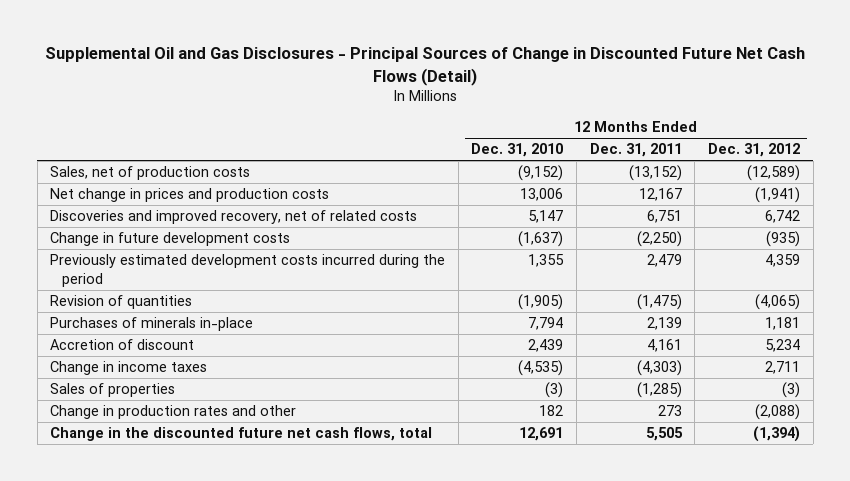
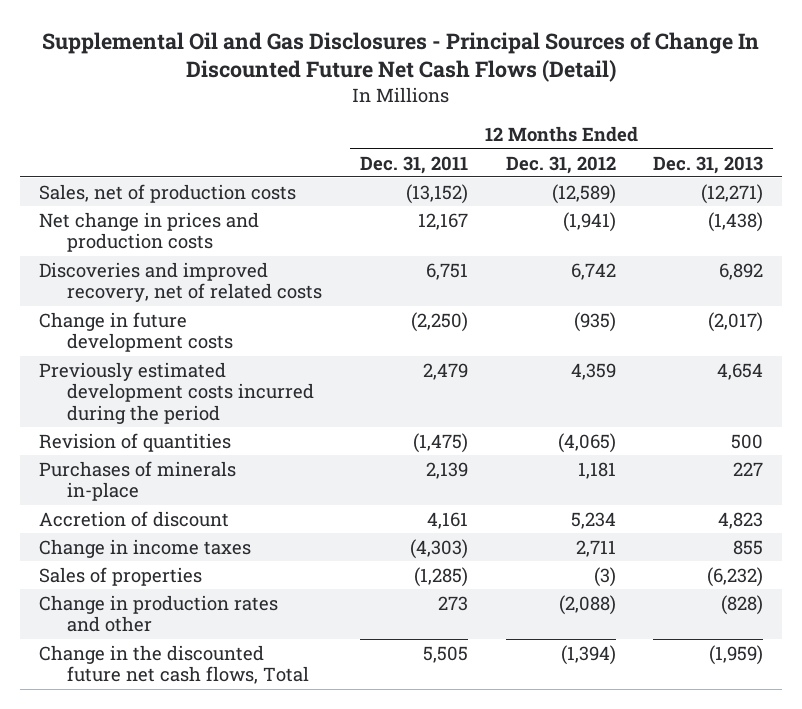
- Supplemental Oil and Gas Disclosures - Principal Sources of Change in Discounted Future Net Cash Flows (Detail)
+ Supplemental Oil and Gas Disclosures - Principal Sources of Change In Discounted Future Net Cash Flows (Detail)
- | 12 Months Ended Dec. 31, 2010 | 12 Months Ended Dec. 31, 2011 | 12 Months Ended Dec. 31, 2012
+ | 12 Months Ended Dec. 31, 2011 | 12 Months Ended Dec. 31, 2012 | 12 Months Ended Dec. 31, 2013
- Change in the discounted future net cash flows, total | 12,691 | 5,505 | (1,394)
+ Change in the discounted future net cash flows, Total | 5,505 | (1,394) | (1,959)

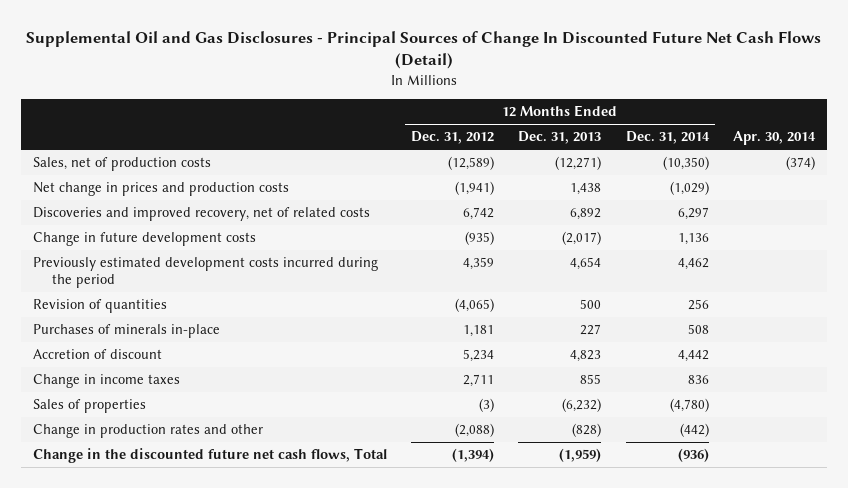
- | 12 Months Ended Dec. 31, 2011 | 12 Months Ended Dec. 31, 2012 | 12 Months Ended Dec. 31, 2013
+ | 12 Months Ended Dec. 31, 2012 | 12 Months Ended Dec. 31, 2013 | 12 Months Ended Dec. 31, 2014 | Apr. 30, 2014
- Net change in prices and production costs | 12,167 | (1,941) | (1,438)
+ Net change in prices and production costs | (1,941) | 1,438 | (1,029) |

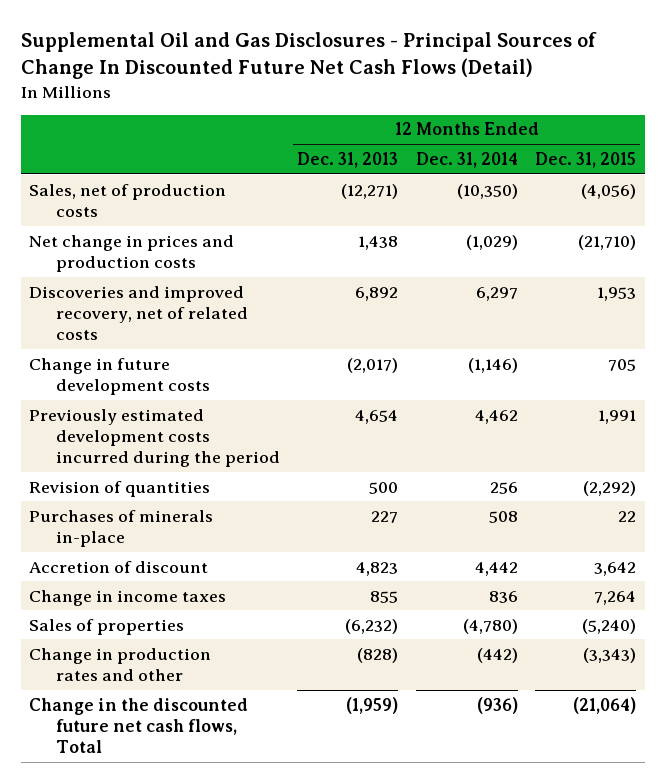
- | 12 Months Ended Dec. 31, 2012 | 12 Months Ended Dec. 31, 2013 | 12 Months Ended Dec. 31, 2014 | Apr. 30, 2014
+ | 12 Months Ended Dec. 31, 2013 | 12 Months Ended Dec. 31, 2014 | 12 Months Ended Dec. 31, 2015
- Change in future development costs | (935) | (2,017) | 1,136 |
+ Change in future development costs | (2,017) | (1,146) | 705

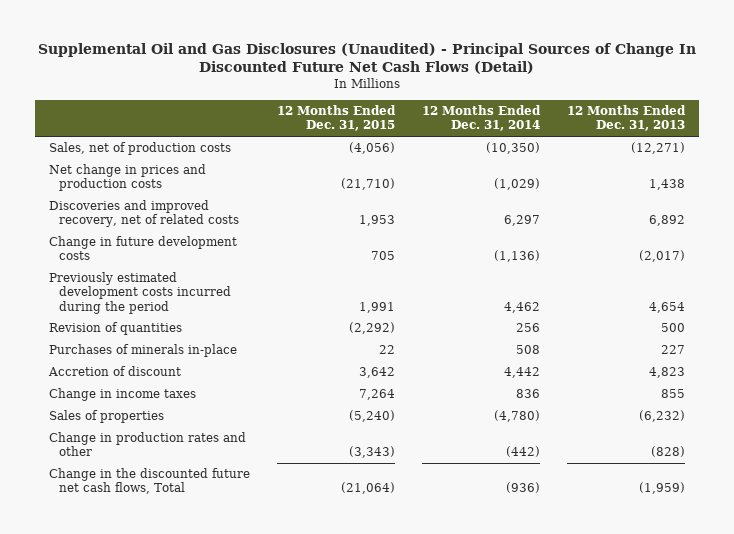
- Supplemental Oil and Gas Disclosures - Principal Sources of Change In Discounted Future Net Cash Flows (Detail)
+ Supplemental Oil and Gas Disclosures (Unaudited) - Principal Sources of Change In Discounted Future Net Cash Flows (Detail)
- | 12 Months Ended Dec. 31, 2013 | 12 Months Ended Dec. 31, 2014 | 12 Months Ended Dec. 31, 2015
+ | 12 Months Ended Dec. 31, 2015 | 12 Months Ended Dec. 31, 2014 | 12 Months Ended Dec. 31, 2013
- Change in future development costs | (2,017) | (1,146) | 705
+ Change in future development costs | 705 | (1,136) | (2,017)

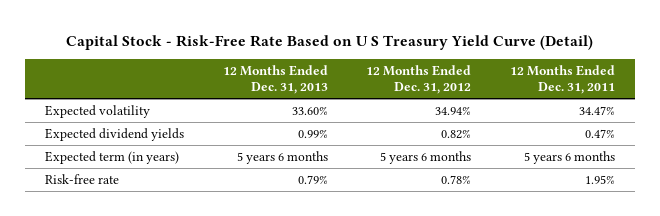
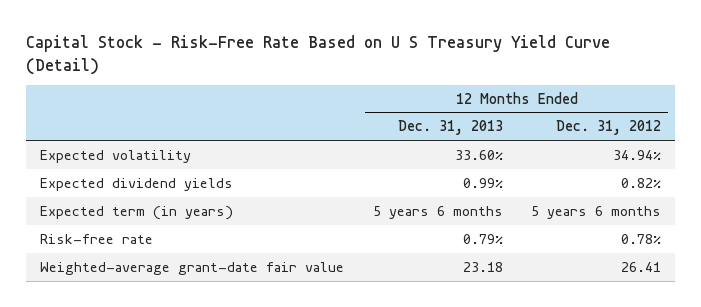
- | 12 Months Ended Dec. 31, 2013 | 12 Months Ended Dec. 31, 2012 | 12 Months Ended Dec. 31, 2011
+ | 12 Months Ended Dec. 31, 2013 | 12 Months Ended Dec. 31, 2012
+ Weighted-average grant-date fair value | 23.18 | 26.41

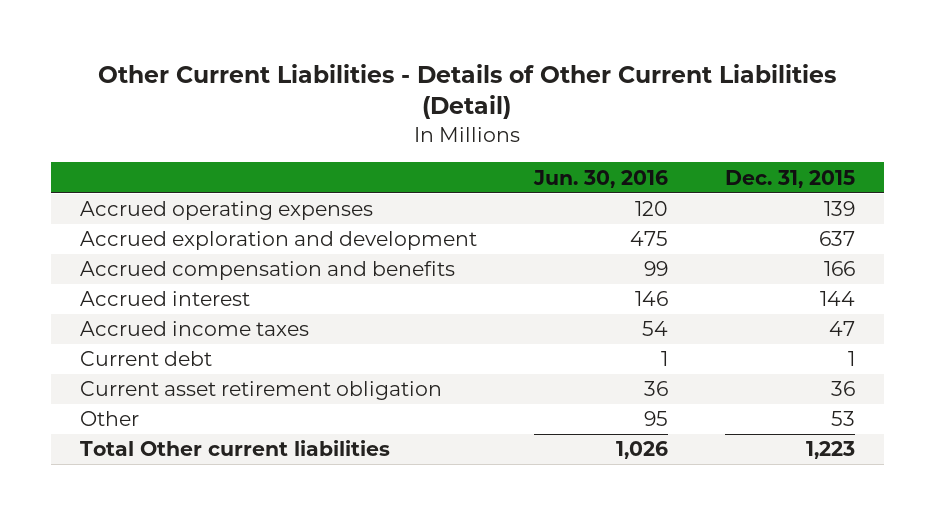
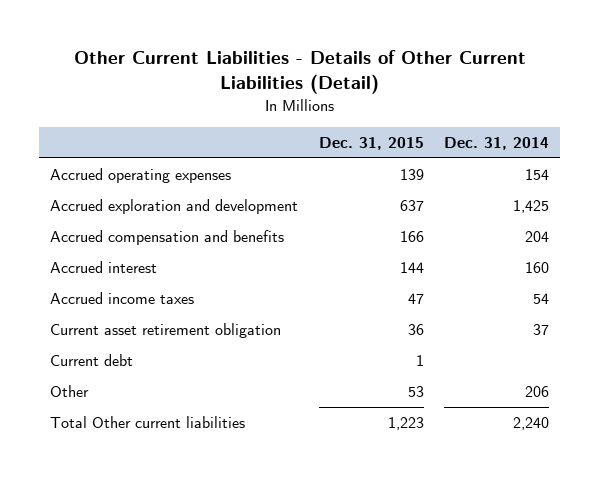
- | Jun. 30, 2016 | Dec. 31, 2015
+ | Dec. 31, 2015 | Dec. 31, 2014
moved down: Current debt | 1 |

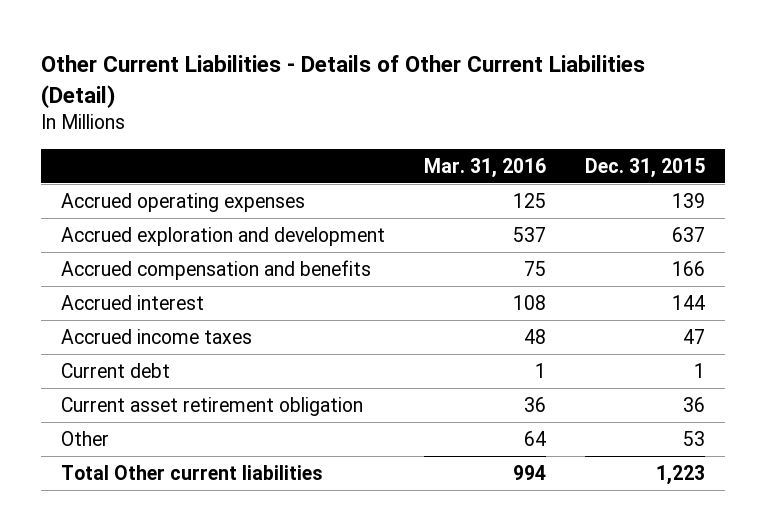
- | Dec. 31, 2015 | Dec. 31, 2014
+ | Mar. 31, 2016 | Dec. 31, 2015
moved down: Current asset retirement obligation | 36 | 36

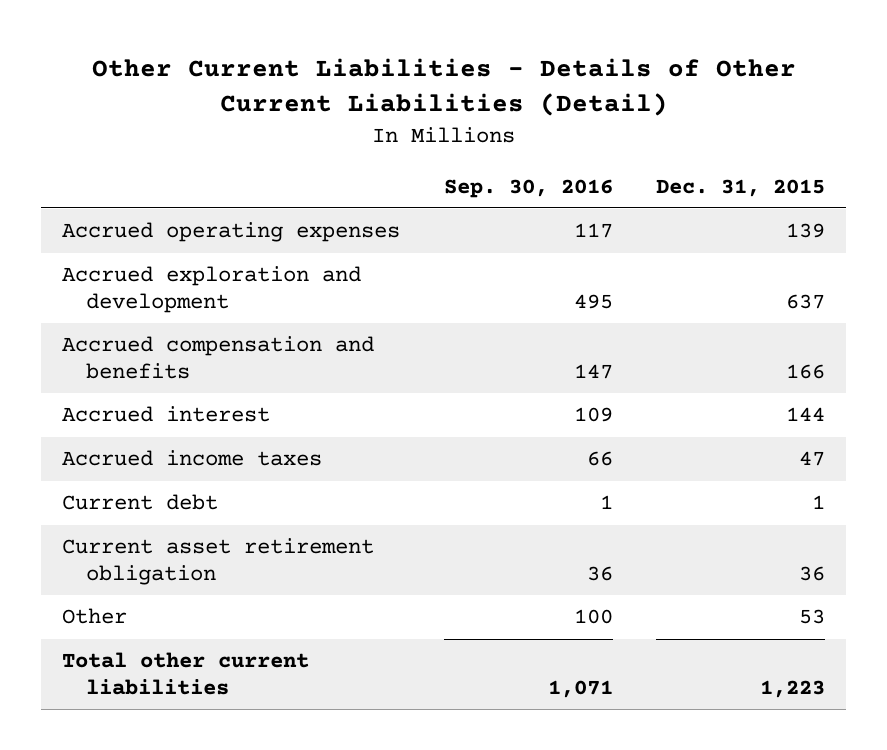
- | Mar. 31, 2016 | Dec. 31, 2015
+ | Sep. 30, 2016 | Dec. 31, 2015
- Total Other current liabilities | 994 | 1,223
+ Total other current liabilities | 1,071 | 1,223

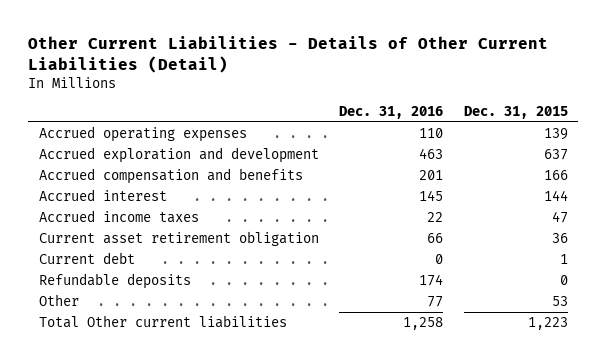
- | Sep. 30, 2016 | Dec. 31, 2015
+ | Dec. 31, 2016 | Dec. 31, 2015
moved down: Current debt | 0 | 1
+ Refundable deposits | 174 | 0
- Total other current liabilities | 1,071 | 1,223
+ Total Other current liabilities | 1,258 | 1,223

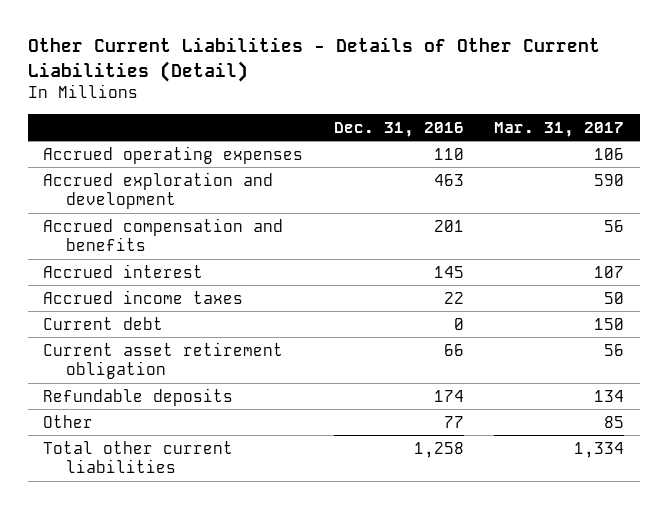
- | Dec. 31, 2016 | Dec. 31, 2015
+ | Dec. 31, 2016 | Mar. 31, 2017
moved down: Current asset retirement obligation | 66 | 56
- Total Other current liabilities | 1,258 | 1,223
+ Total other current liabilities | 1,258 | 1,334

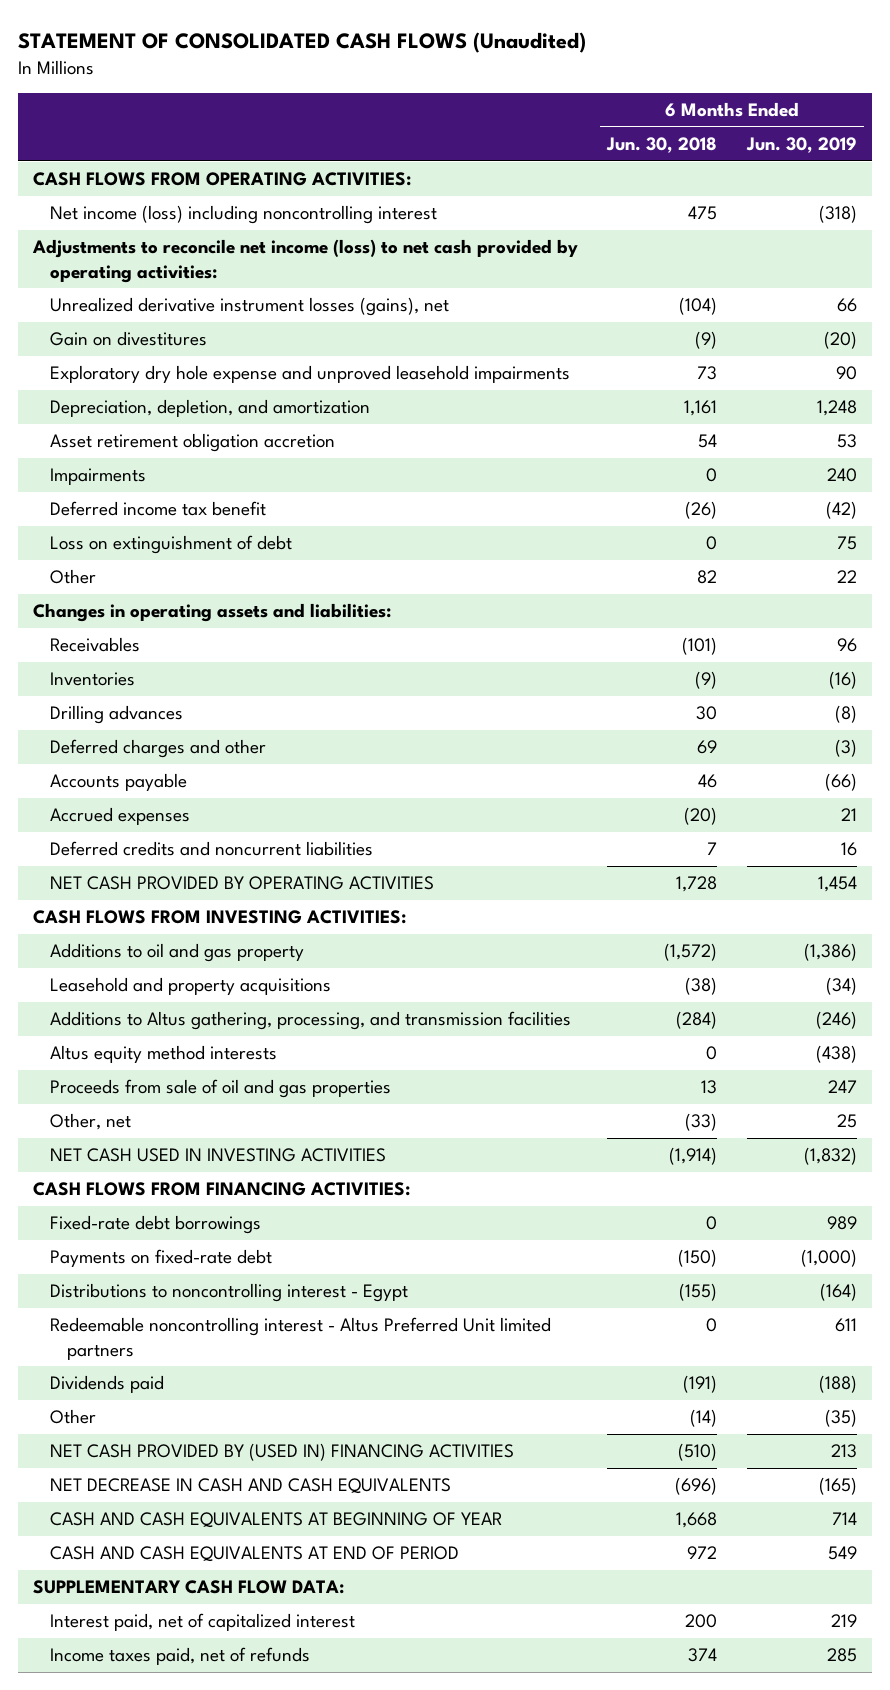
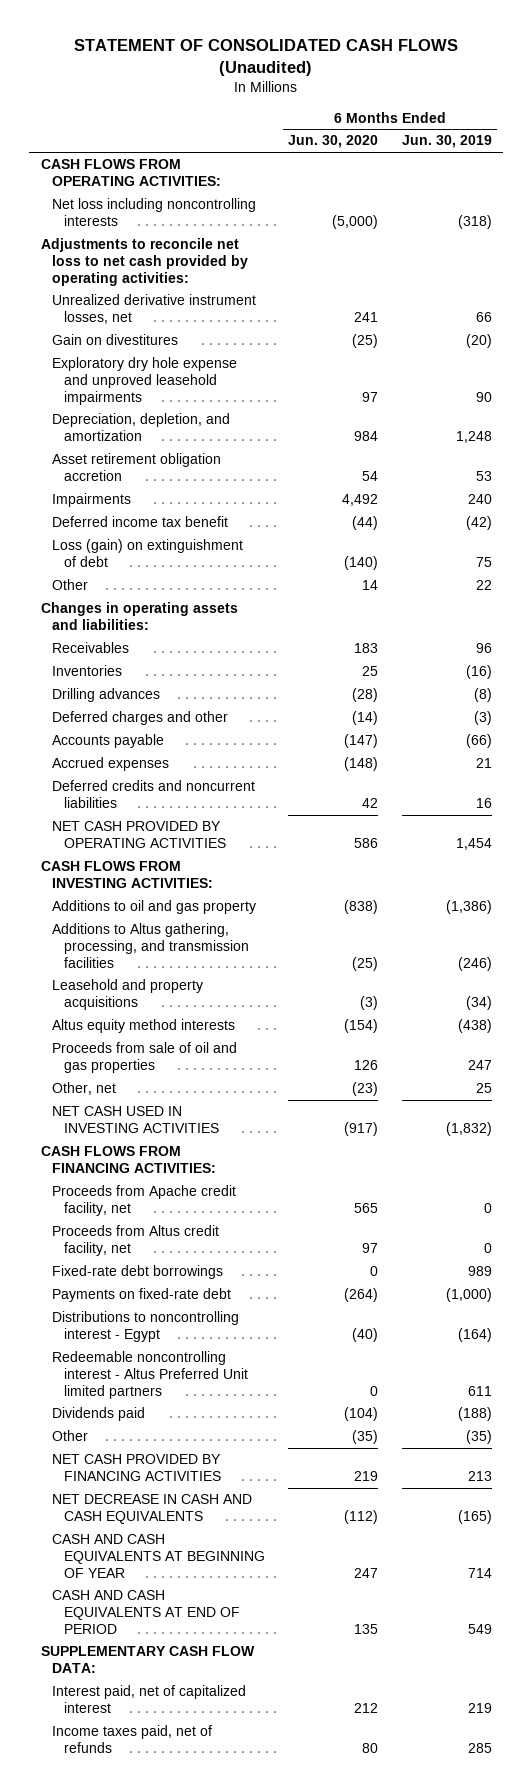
- | 6 Months Ended Jun. 30, 2018 | 6 Months Ended Jun. 30, 2019
+ | 6 Months Ended Jun. 30, 2020 | 6 Months Ended Jun. 30, 2019
- Net income (loss) including noncontrolling interest | 475 | (318)
- Adjustments to reconcile net income (loss) to net cash provided by operating activities:
- Unrealized derivative instrument losses (gains), net | (104) | 66
+ Net loss including noncontrolling interests | (5,000) | (318)
+ Adjustments to reconcile net loss to net cash provided by operating activities:
+ Unrealized derivative instrument losses, net | 241 | 66
- Loss on extinguishment of debt | 0 | 75
+ Loss (gain) on extinguishment of debt | (140) | 75
moved down: Leasehold and property acquisitions | (3) | (34)
+ Proceeds from Apache credit facility, net | 565 | 0
+ Proceeds from Altus credit facility, net | 97 | 0
- NET CASH PROVIDED BY (USED IN) FINANCING ACTIVITIES | (510) | 213
+ NET CASH PROVIDED BY FINANCING ACTIVITIES | 219 | 213

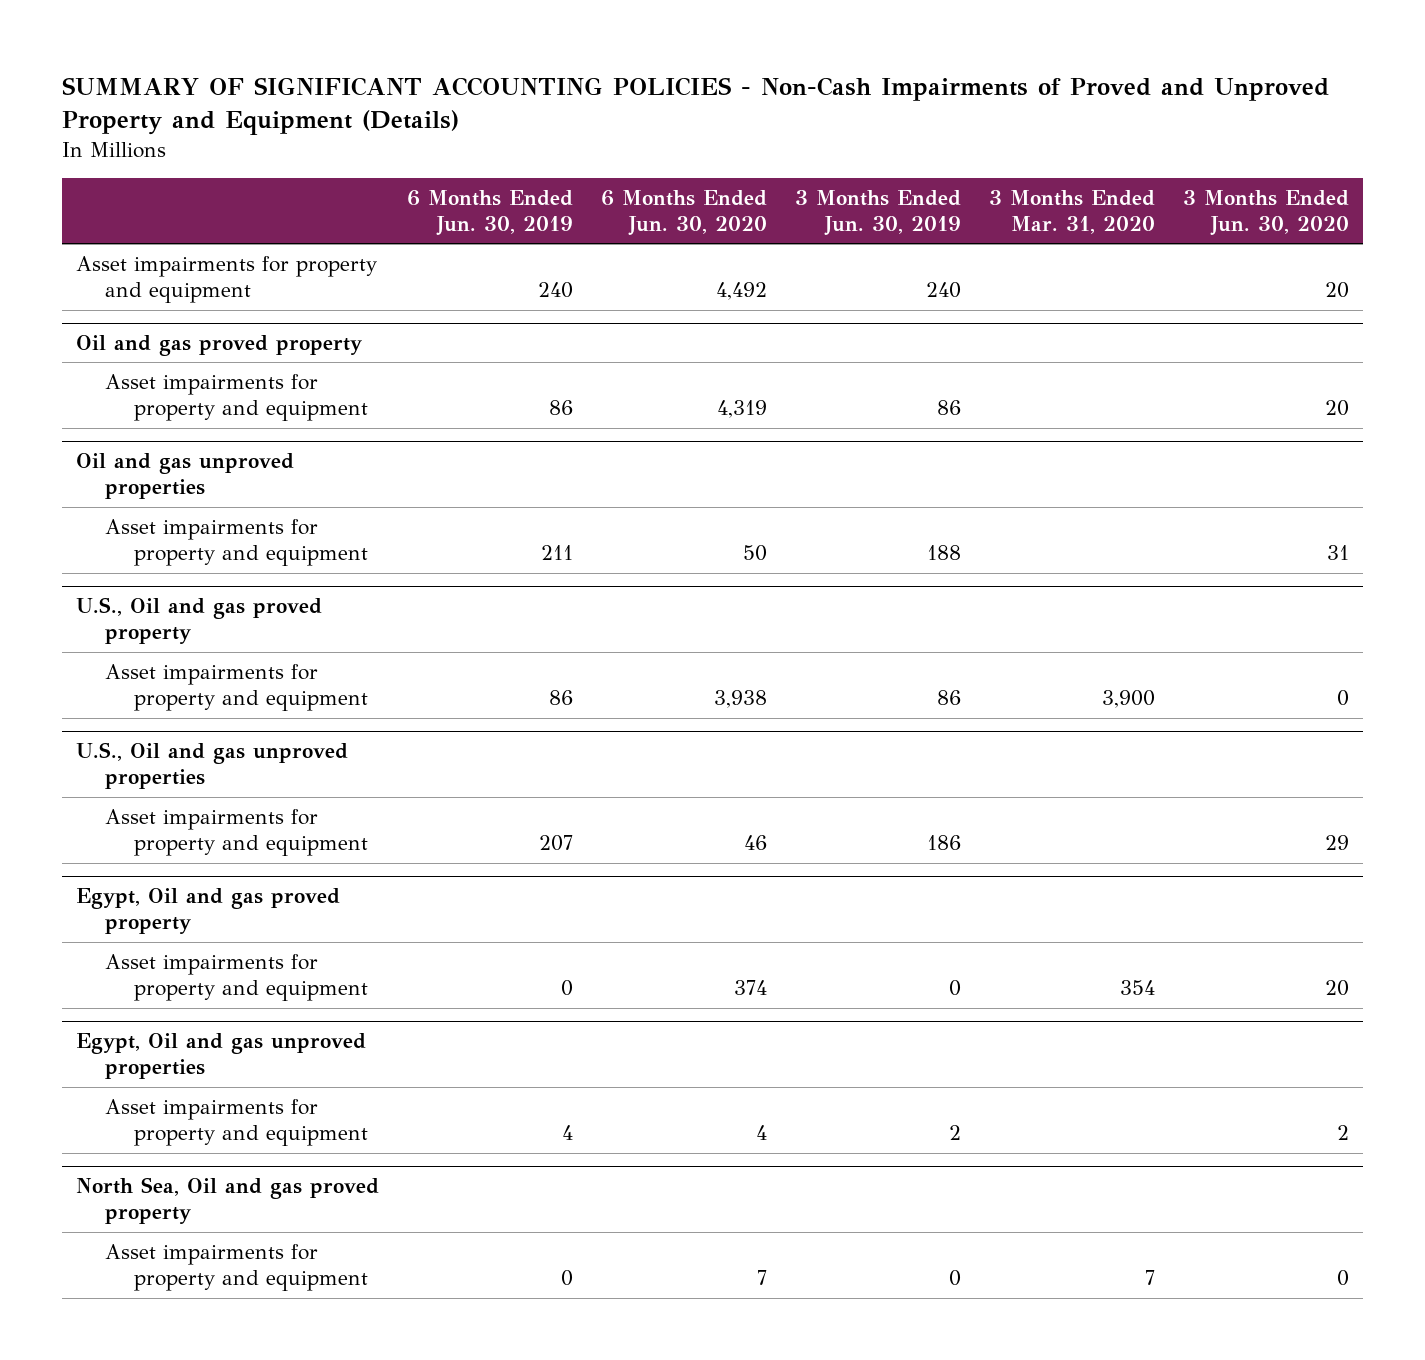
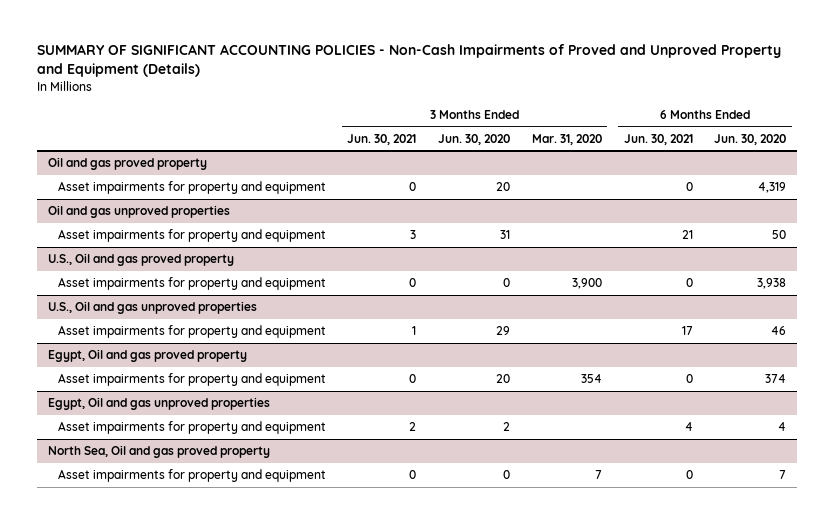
- | 6 Months Ended Jun. 30, 2019 | 6 Months Ended Jun. 30, 2020 | 3 Months Ended Jun. 30, 2019 | 3 Months Ended Mar. 31, 2020 | 3 Months Ended Jun. 30, 2020
+ | 3 Months Ended Jun. 30, 2021 | 3 Months Ended Jun. 30, 2020 | 3 Months Ended Mar. 31, 2020 | 6 Months Ended Jun. 30, 2021 | 6 Months Ended Jun. 30, 2020
- Asset impairments for property and equipment | 240 | 4,492 | 240 | | 20

